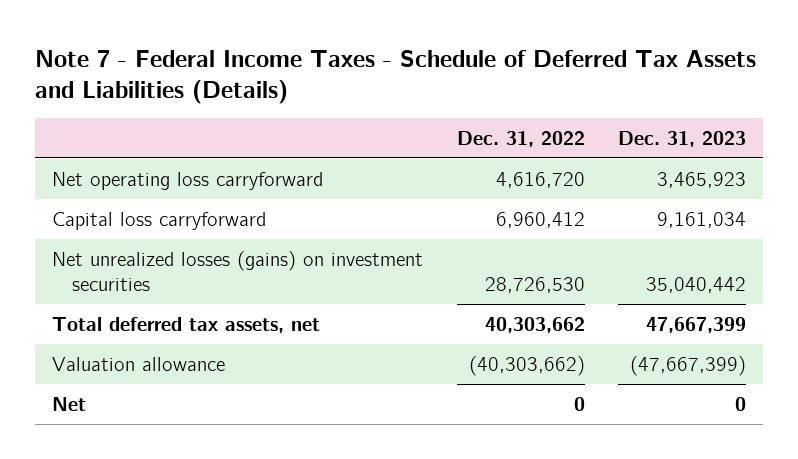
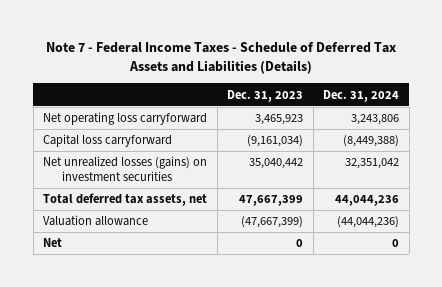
- | Dec. 31, 2022 | Dec. 31, 2023
+ | Dec. 31, 2023 | Dec. 31, 2024
- Capital loss carryforward | 6,960,412 | 9,161,034
+ Capital loss carryforward | (9,161,034) | (8,449,388)

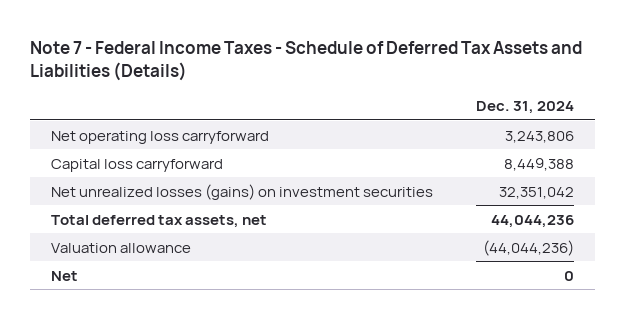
- | Dec. 31, 2023 | Dec. 31, 2024
+ | Dec. 31, 2024
- Capital loss carryforward | (9,161,034) | (8,449,388)
+ Capital loss carryforward | 8,449,388

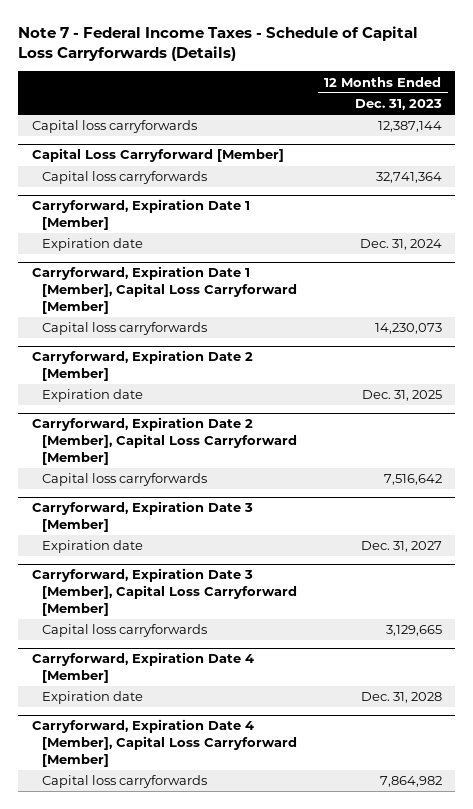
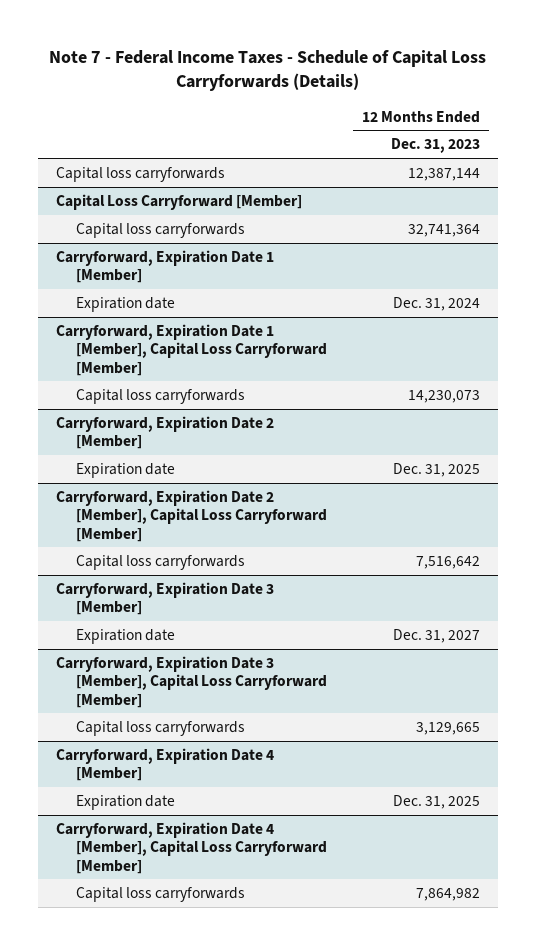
@ Carryforward, Expiration Date 4 [Member]
- Expiration date | Dec. 31, 2028
+ Expiration date | Dec. 31, 2025

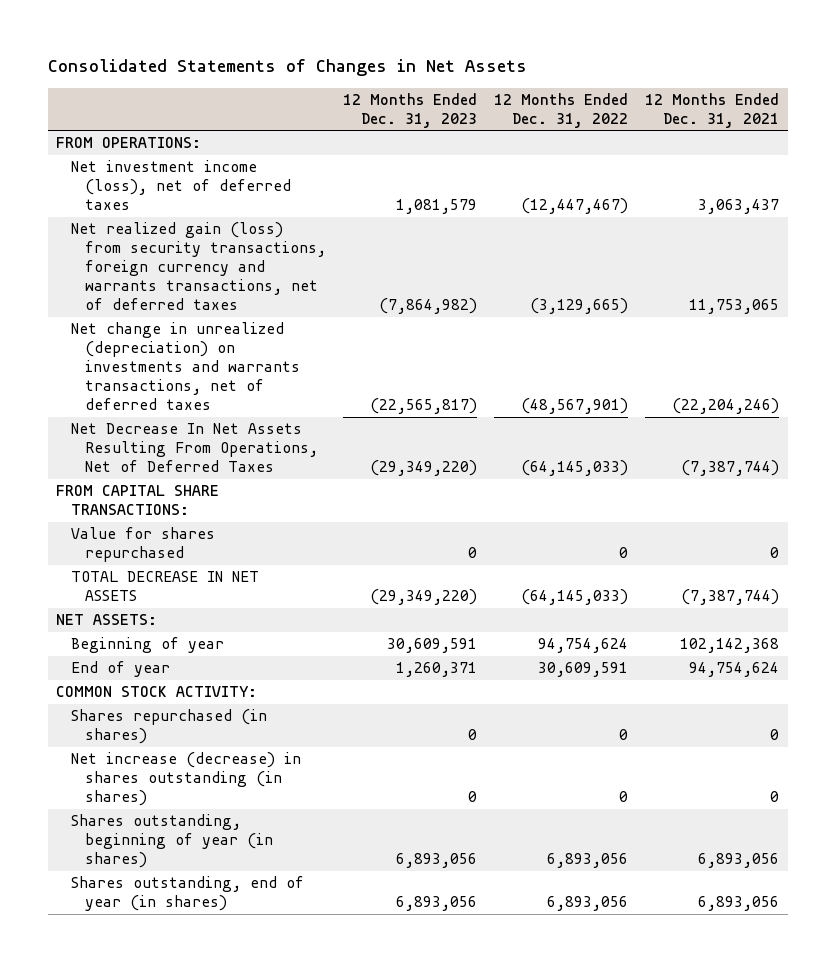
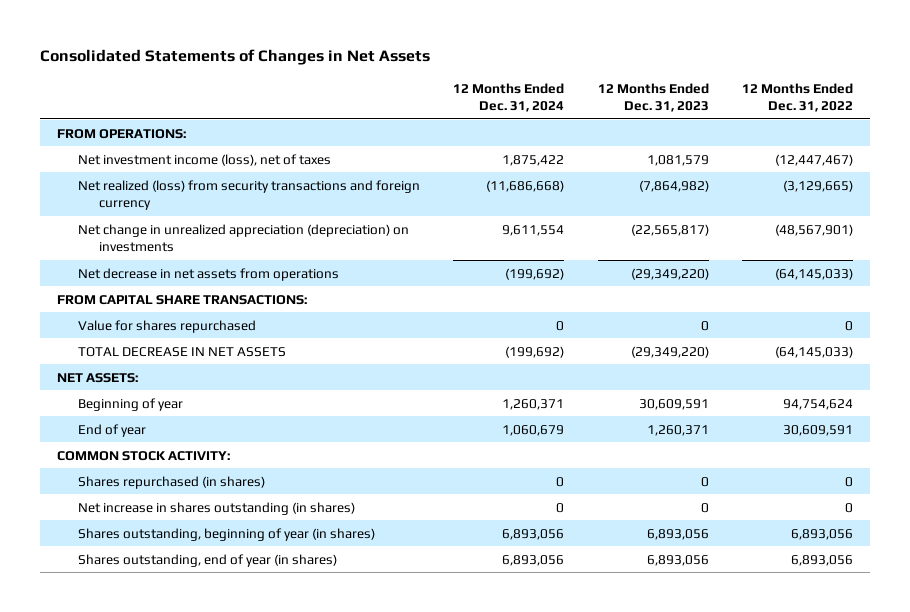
- | 12 Months Ended Dec. 31, 2023 | 12 Months Ended Dec. 31, 2022 | 12 Months Ended Dec. 31, 2021
+ | 12 Months Ended Dec. 31, 2024 | 12 Months Ended Dec. 31, 2023 | 12 Months Ended Dec. 31, 2022
- Net investment income (loss), net of deferred taxes | 1,081,579 | (12,447,467) | 3,063,437
- Net realized gain (loss) from security transactions, foreign currency and warrants transactions, net of deferred taxes | (7,864,982) | (3,129,665) | 11,753,065
- Net change in unrealized (depreciation) on investments and warrants transactions, net of deferred taxes | (22,565,817) | (48,567,901) | (22,204,246)
- Net Decrease In Net Assets Resulting From Operations, Net of Deferred Taxes | (29,349,220) | (64,145,033) | (7,387,744)
+ Net investment income (loss), net of taxes | 1,875,422 | 1,081,579 | (12,447,467)
+ Net realized (loss) from security transactions and foreign currency | (11,686,668) | (7,864,982) | (3,129,665)
+ Net change in unrealized appreciation (depreciation) on investments | 9,611,554 | (22,565,817) | (48,567,901)
+ Net decrease in net assets from operations | (199,692) | (29,349,220) | (64,145,033)
- Net increase (decrease) in shares outstanding (in shares) | 0 | 0 | 0
+ Net increase in shares outstanding (in shares) | 0 | 0 | 0

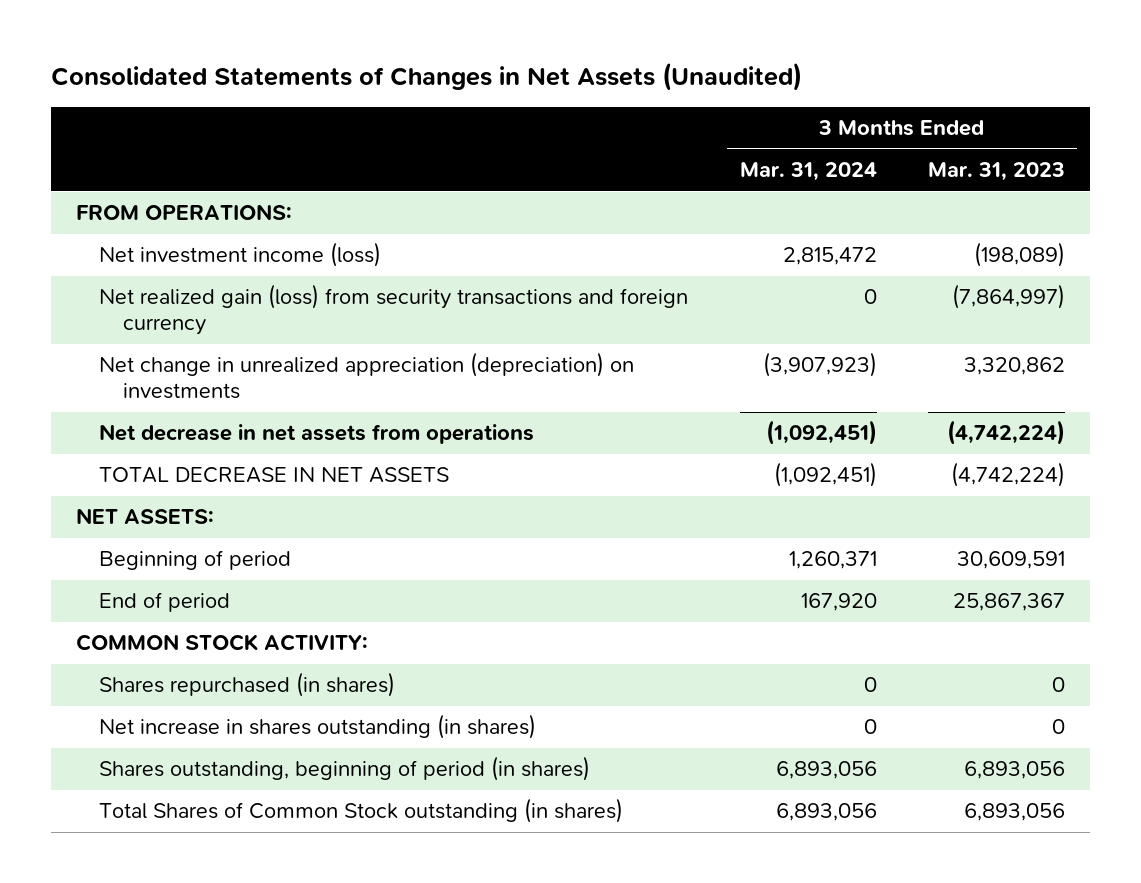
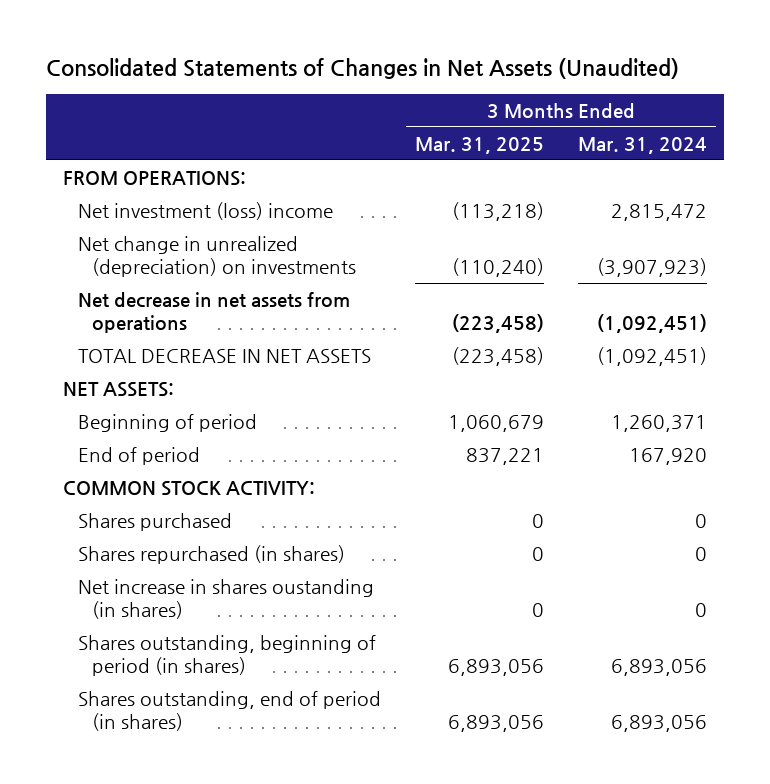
- | 3 Months Ended Mar. 31, 2024 | 3 Months Ended Mar. 31, 2023
+ | 3 Months Ended Mar. 31, 2025 | 3 Months Ended Mar. 31, 2024
- Net investment income (loss) | 2,815,472 | (198,089)
- Net realized gain (loss) from security transactions and foreign currency | 0 | (7,864,997)
- Net change in unrealized appreciation (depreciation) on investments | (3,907,923) | 3,320,862
+ Net investment (loss) income | (113,218) | 2,815,472
+ Net change in unrealized (depreciation) on investments | (110,240) | (3,907,923)
+ Shares purchased | 0 | 0
- Net increase in shares outstanding (in shares) | 0 | 0
+ Net increase in shares oustanding (in shares) | 0 | 0
- Total Shares of Common Stock outstanding (in shares) | 6,893,056 | 6,893,056
+ Shares outstanding, end of period (in shares) | 6,893,056 | 6,893,056

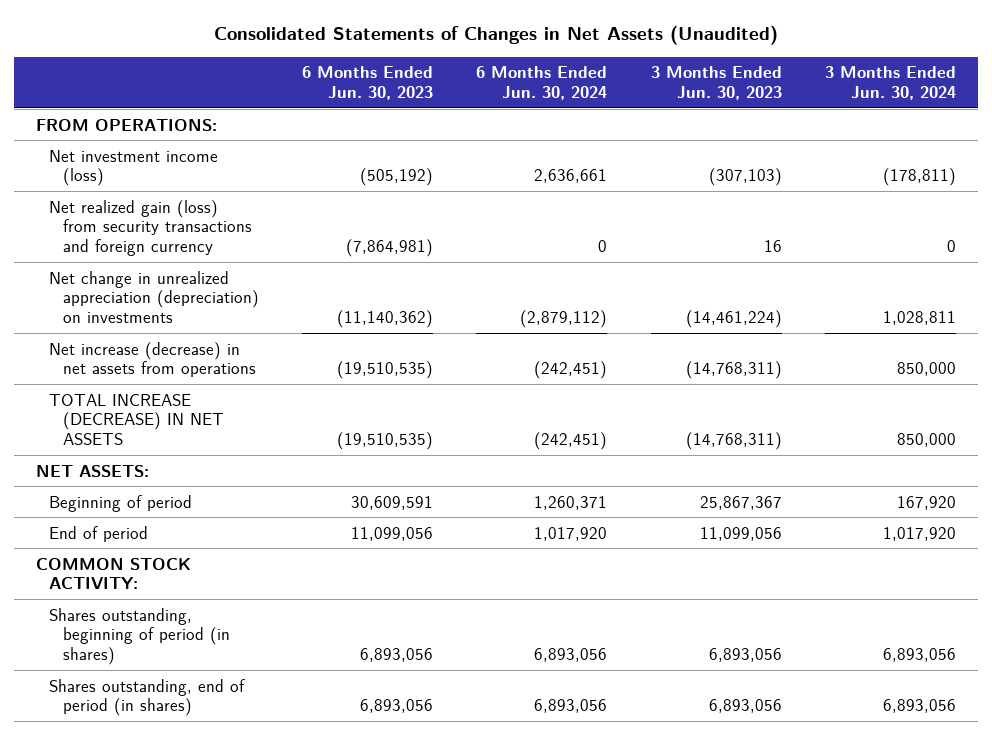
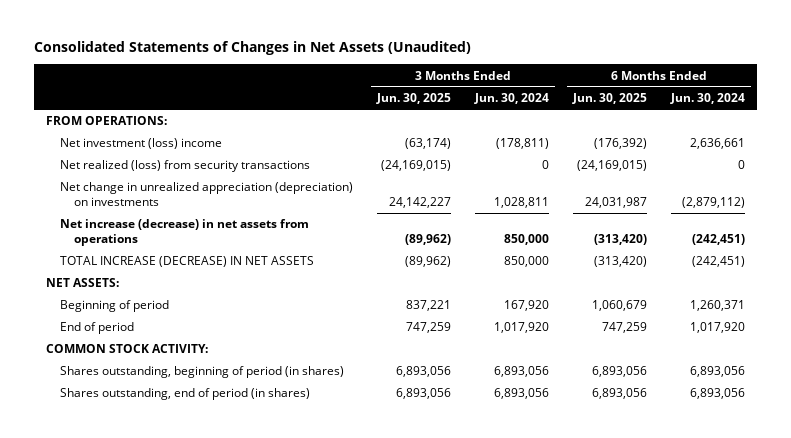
- | 6 Months Ended Jun. 30, 2023 | 6 Months Ended Jun. 30, 2024 | 3 Months Ended Jun. 30, 2023 | 3 Months Ended Jun. 30, 2024
+ | 3 Months Ended Jun. 30, 2025 | 3 Months Ended Jun. 30, 2024 | 6 Months Ended Jun. 30, 2025 | 6 Months Ended Jun. 30, 2024
- Net investment income (loss) | (505,192) | 2,636,661 | (307,103) | (178,811)
- Net realized gain (loss) from security transactions and foreign currency | (7,864,981) | 0 | 16 | 0
+ Net investment (loss) income | (63,174) | (178,811) | (176,392) | 2,636,661
+ Net realized (loss) from security transactions | (24,169,015) | 0 | (24,169,015) | 0

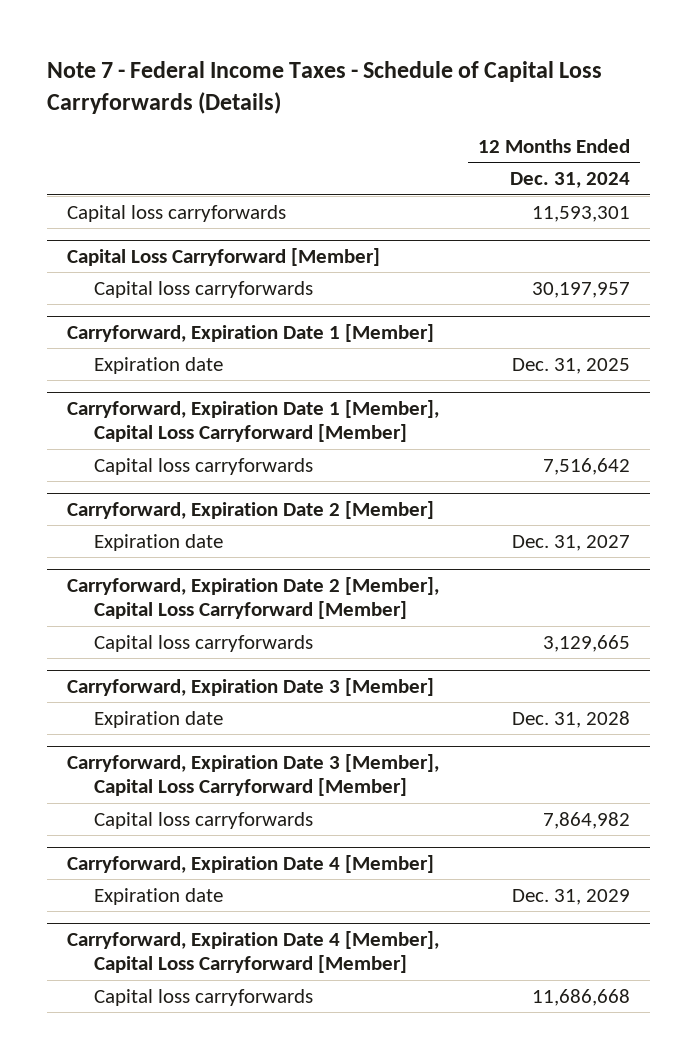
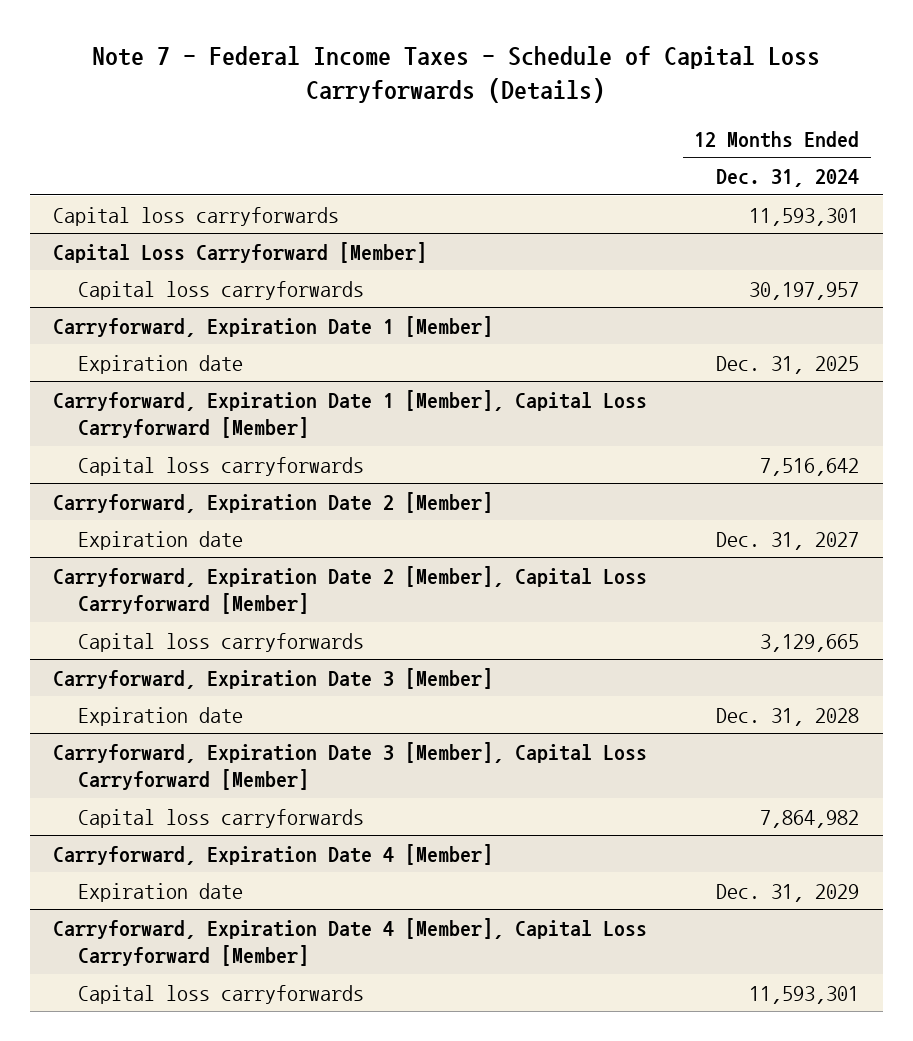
@ Carryforward, Expiration Date 4 [Member], Capital Loss Carryforward [Member]
- Capital loss carryforwards | 11,686,668
+ Capital loss carryforwards | 11,593,301

